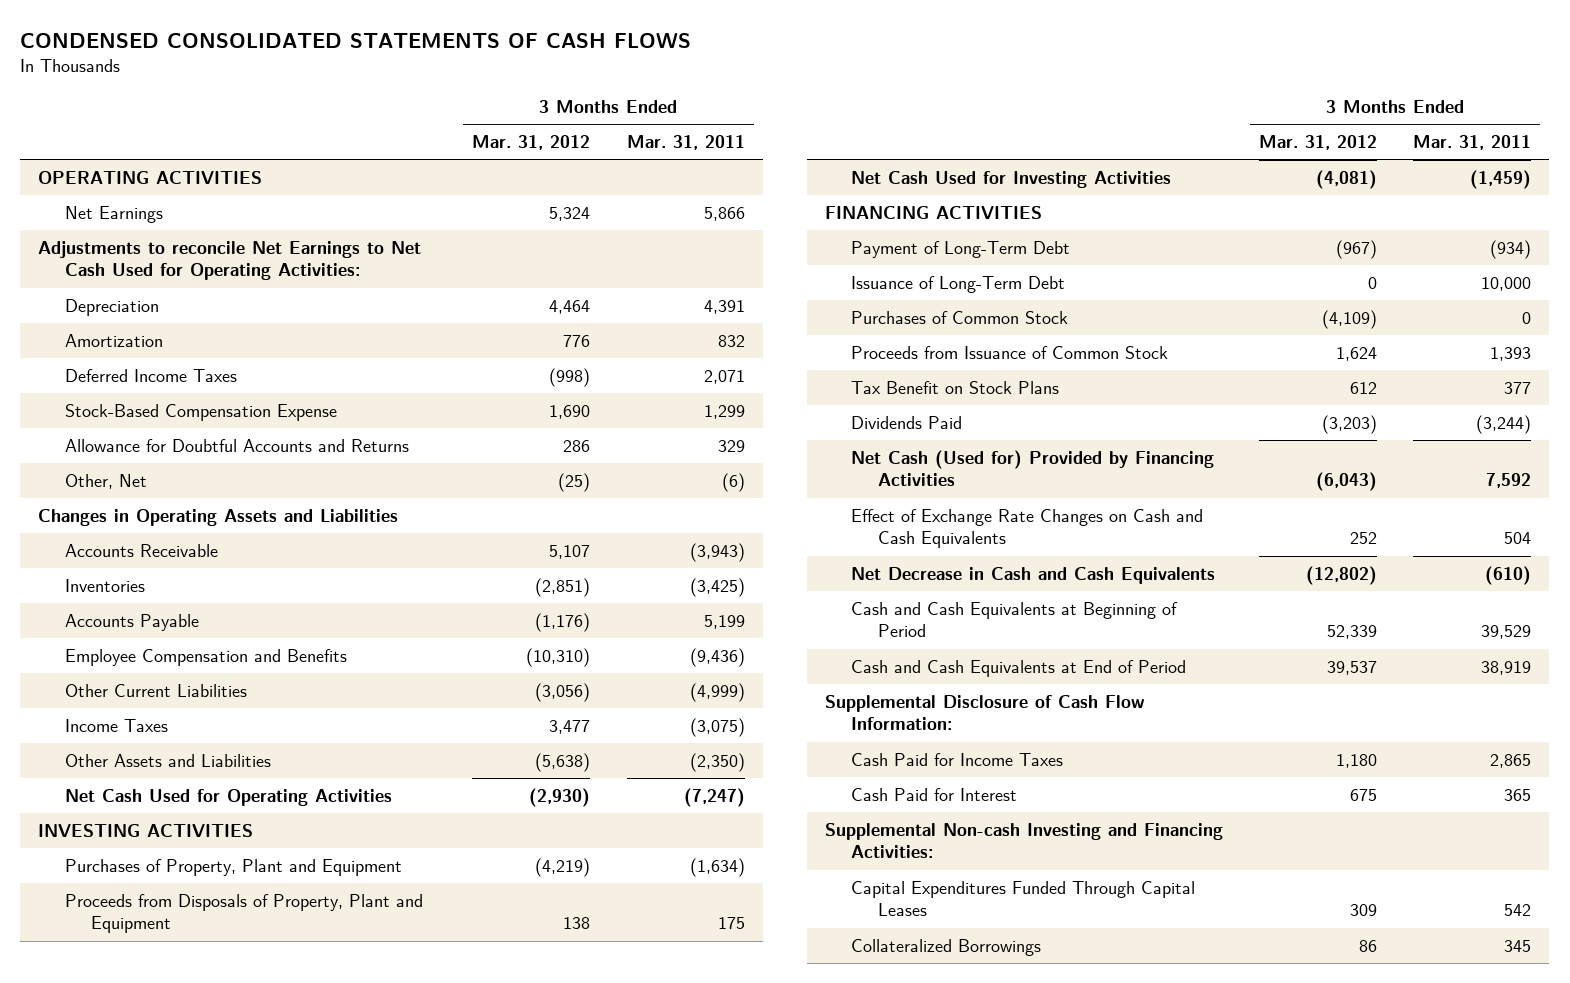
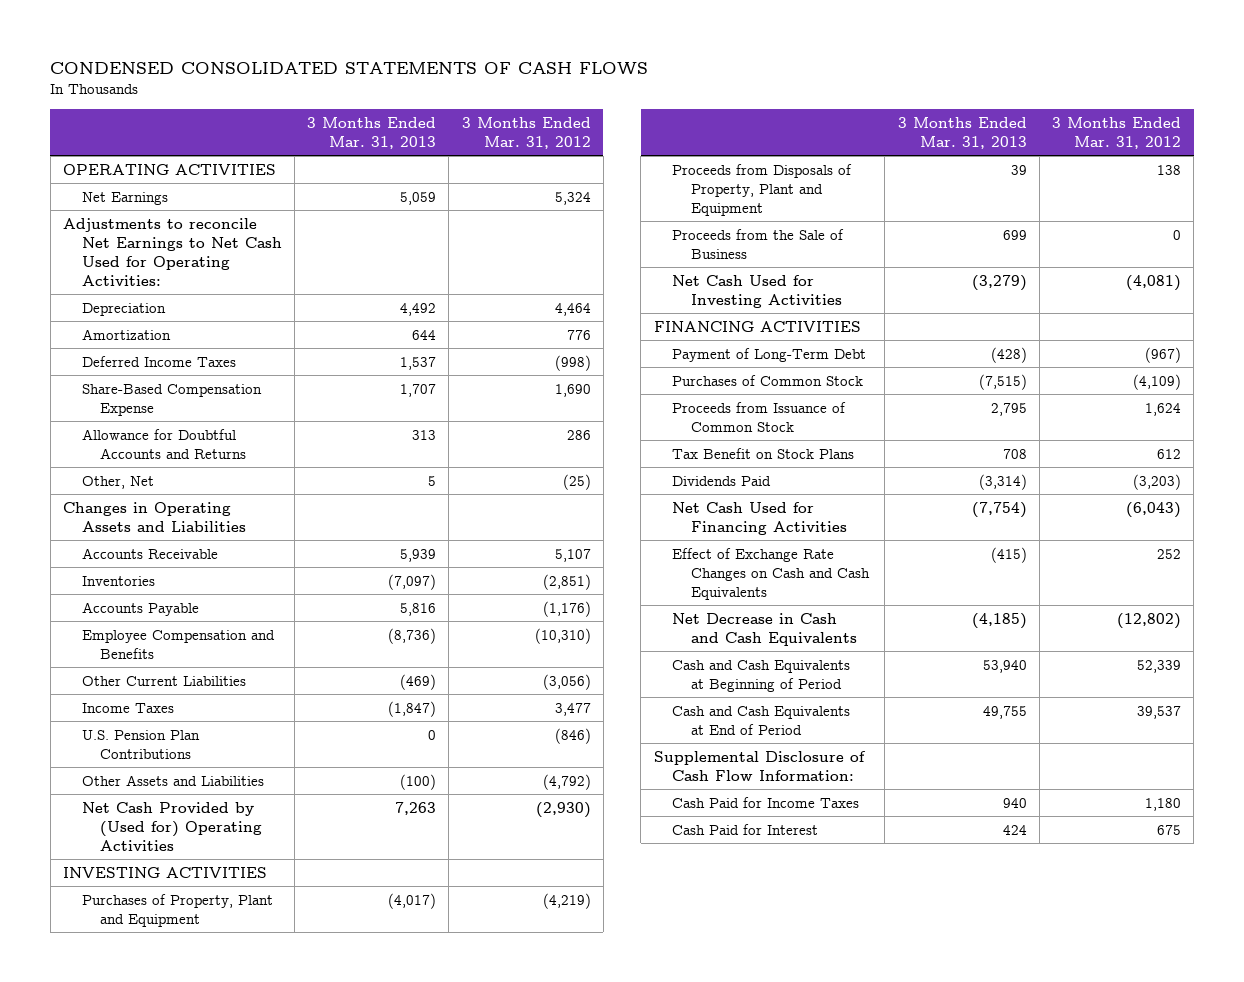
- | 3 Months Ended Mar. 31, 2012 | 3 Months Ended Mar. 31, 2011
+ | 3 Months Ended Mar. 31, 2013 | 3 Months Ended Mar. 31, 2012
- Stock-Based Compensation Expense | 1,690 | 1,299
+ Share-Based Compensation Expense | 1,707 | 1,690
- Other Assets and Liabilities | (5,638) | (2,350)
- Net Cash Used for Operating Activities | (2,930) | (7,247)
+ U.S. Pension Plan Contributions | 0 | (846)
+ Other Assets and Liabilities | (100) | (4,792)
+ Net Cash Provided by (Used for) Operating Activities | 7,263 | (2,930)
+ Proceeds from the Sale of Business | 699 | 0
- Issuance of Long-Term Debt | 0 | 10,000
- Net Cash (Used for) Provided by Financing Activities | (6,043) | 7,592
+ Net Cash Used for Financing Activities | (7,754) | (6,043)
- Supplemental Non-cash Investing and Financing Activities:
- Capital Expenditures Funded Through Capital Leases | 309 | 542
- Collateralized Borrowings | 86 | 345

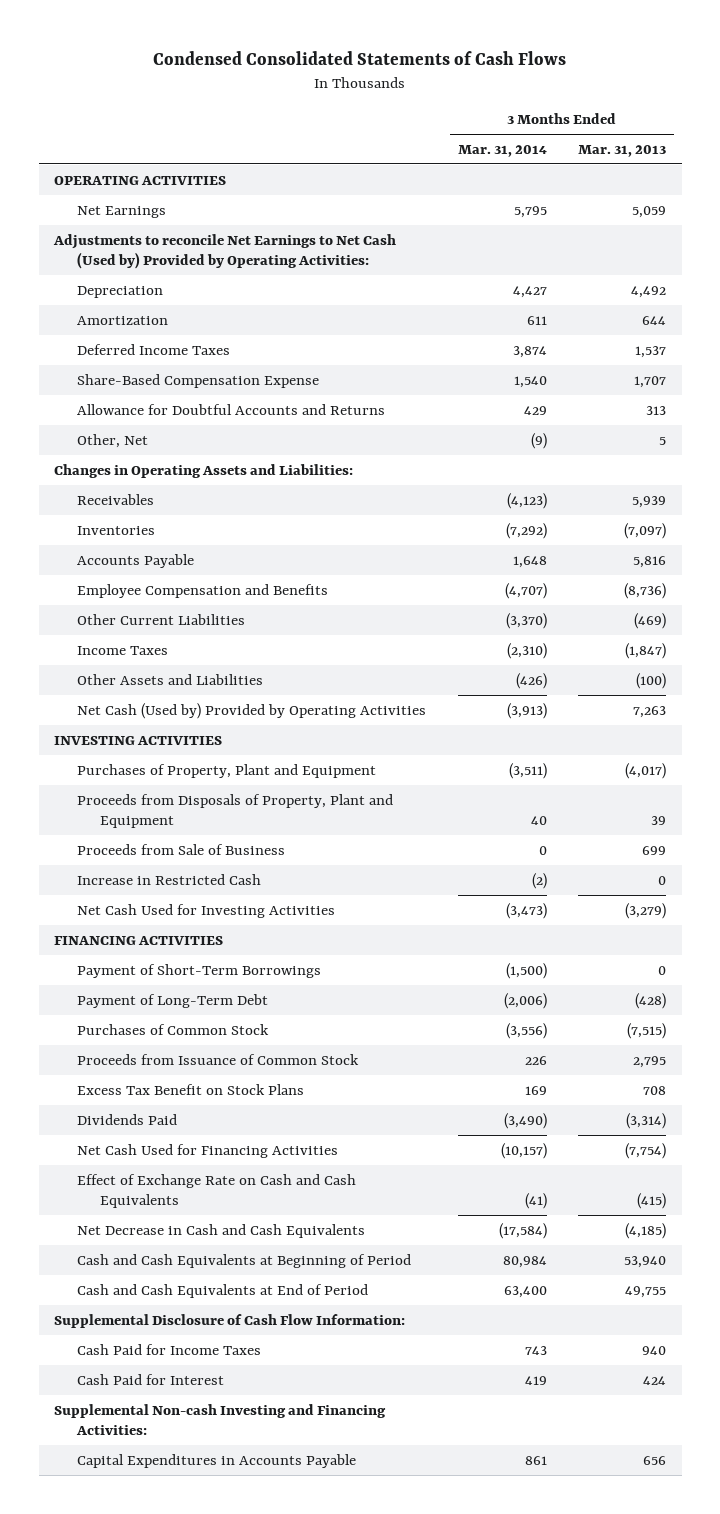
- CONDENSED CONSOLIDATED STATEMENTS OF CASH FLOWS
+ Condensed Consolidated Statements of Cash Flows
- | 3 Months Ended Mar. 31, 2013 | 3 Months Ended Mar. 31, 2012
+ | 3 Months Ended Mar. 31, 2014 | 3 Months Ended Mar. 31, 2013
- Adjustments to reconcile Net Earnings to Net Cash Used for Operating Activities:
+ Adjustments to reconcile Net Earnings to Net Cash (Used by) Provided by Operating Activities:
- Changes in Operating Assets and Liabilities
- Accounts Receivable | 5,939 | 5,107
+ Changes in Operating Assets and Liabilities:
+ Receivables | (4,123) | 5,939
- U.S. Pension Plan Contributions | 0 | (846)
- Net Cash Provided by (Used for) Operating Activities | 7,263 | (2,930)
+ Net Cash (Used by) Provided by Operating Activities | (3,913) | 7,263
- Proceeds from the Sale of Business | 699 | 0
+ Proceeds from Sale of Business | 0 | 699
+ Increase in Restricted Cash | (2) | 0
+ Payment of Short-Term Borrowings | (1,500) | 0
- Tax Benefit on Stock Plans | 708 | 612
+ Excess Tax Benefit on Stock Plans | 169 | 708
- Effect of Exchange Rate Changes on Cash and Cash Equivalents | (415) | 252
+ Effect of Exchange Rate on Cash and Cash Equivalents | (41) | (415)
+ Supplemental Non-cash Investing and Financing Activities:
+ Capital Expenditures in Accounts Payable | 861 | 656

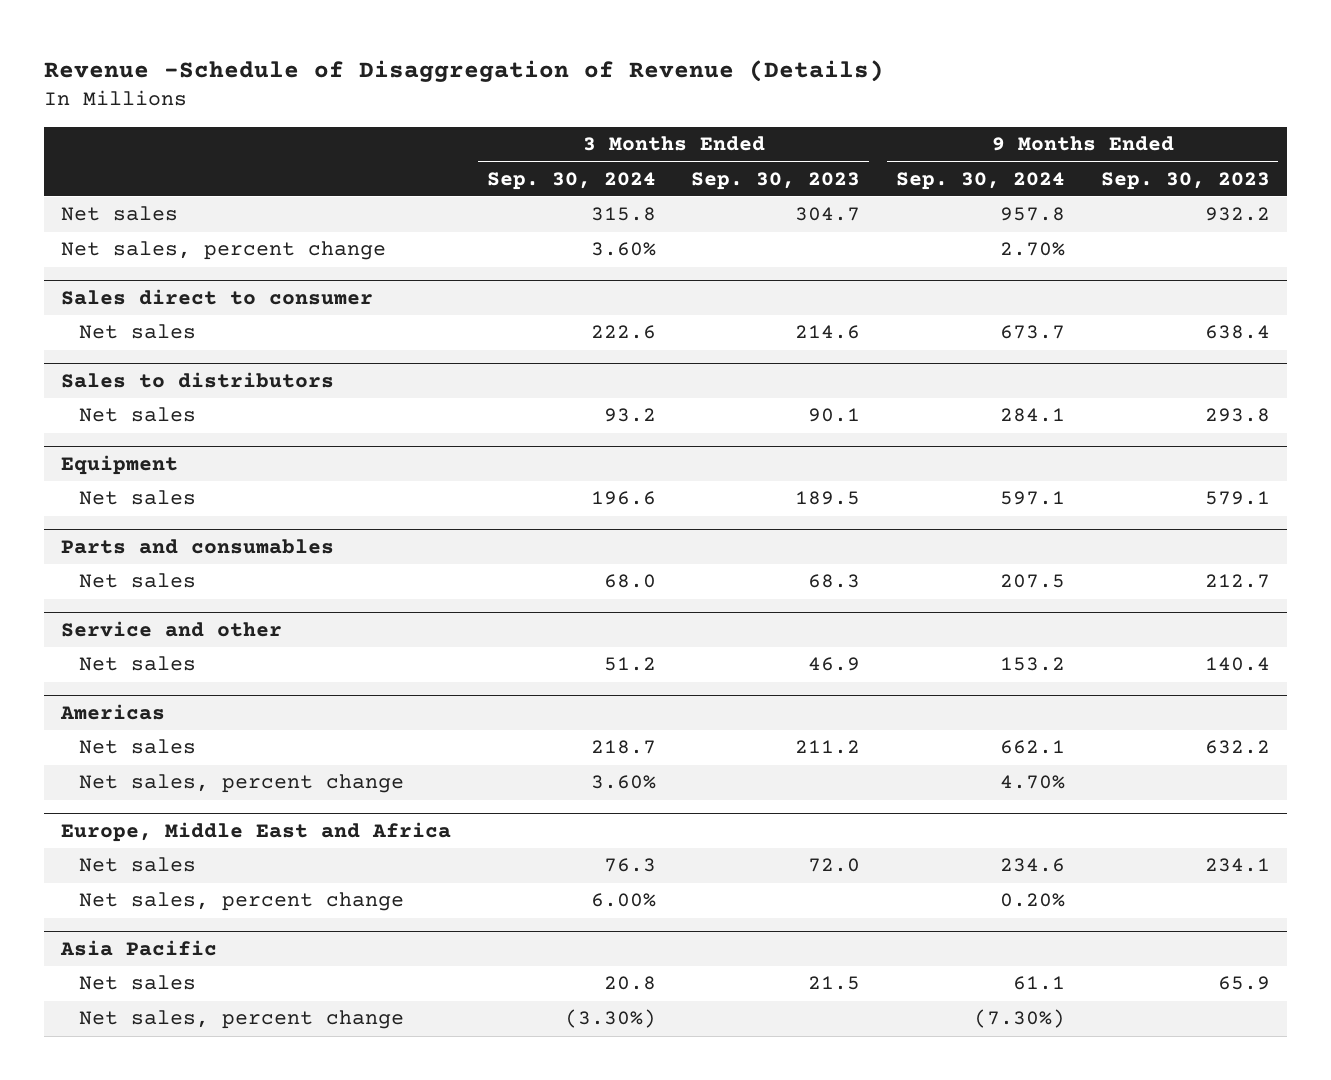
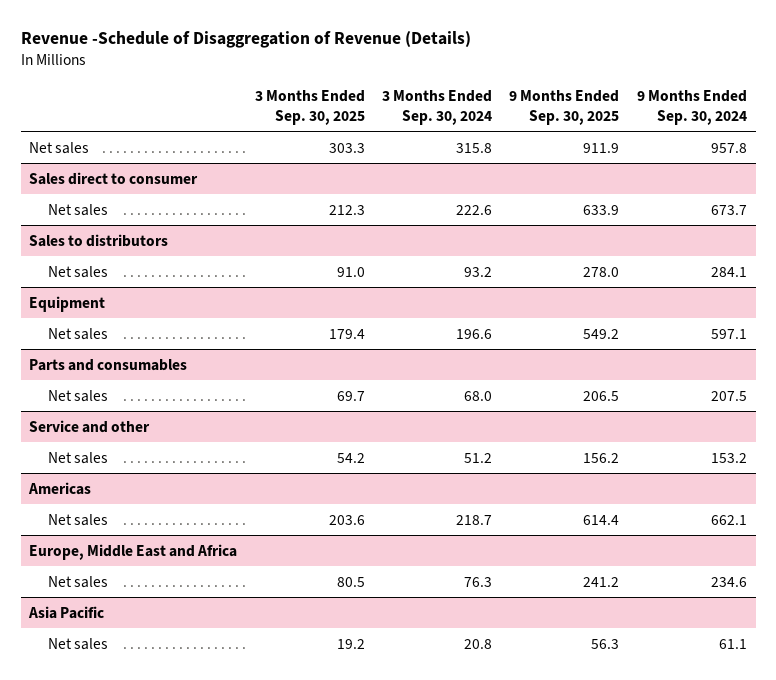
- | 3 Months Ended Sep. 30, 2024 | 3 Months Ended Sep. 30, 2023 | 9 Months Ended Sep. 30, 2024 | 9 Months Ended Sep. 30, 2023
+ | 3 Months Ended Sep. 30, 2025 | 3 Months Ended Sep. 30, 2024 | 9 Months Ended Sep. 30, 2025 | 9 Months Ended Sep. 30, 2024
- Net sales, percent change | 3.60% | | 2.70% |
@ Americas
- Net sales, percent change | 3.60% | | 4.70% |
@ Europe, Middle East and Africa
- Net sales, percent change | 6.00% | | 0.20% |
@ Asia Pacific
- Net sales, percent change | (3.30%) | | (7.30%) |

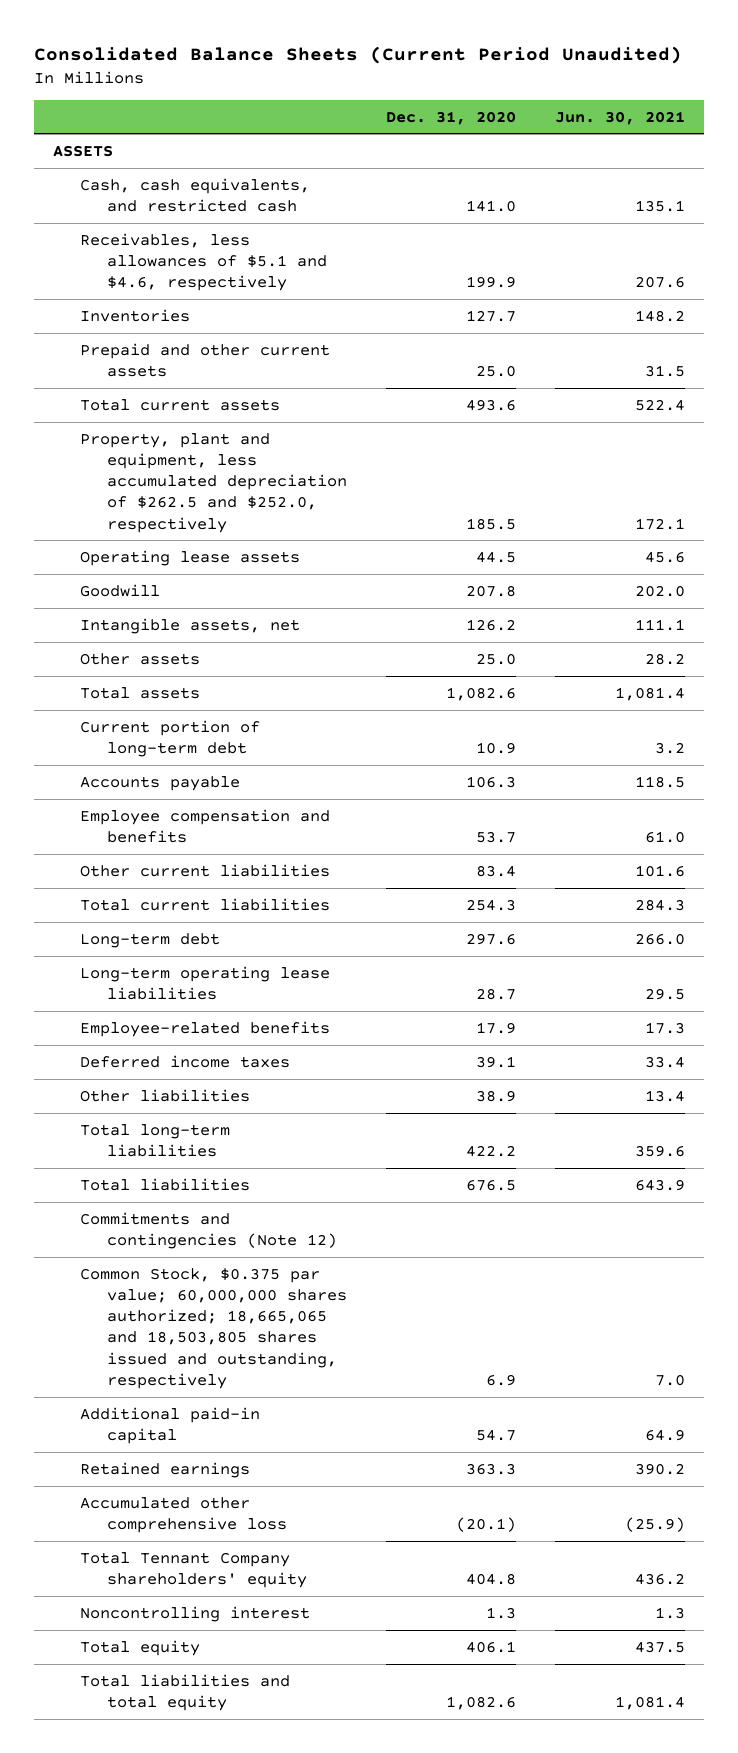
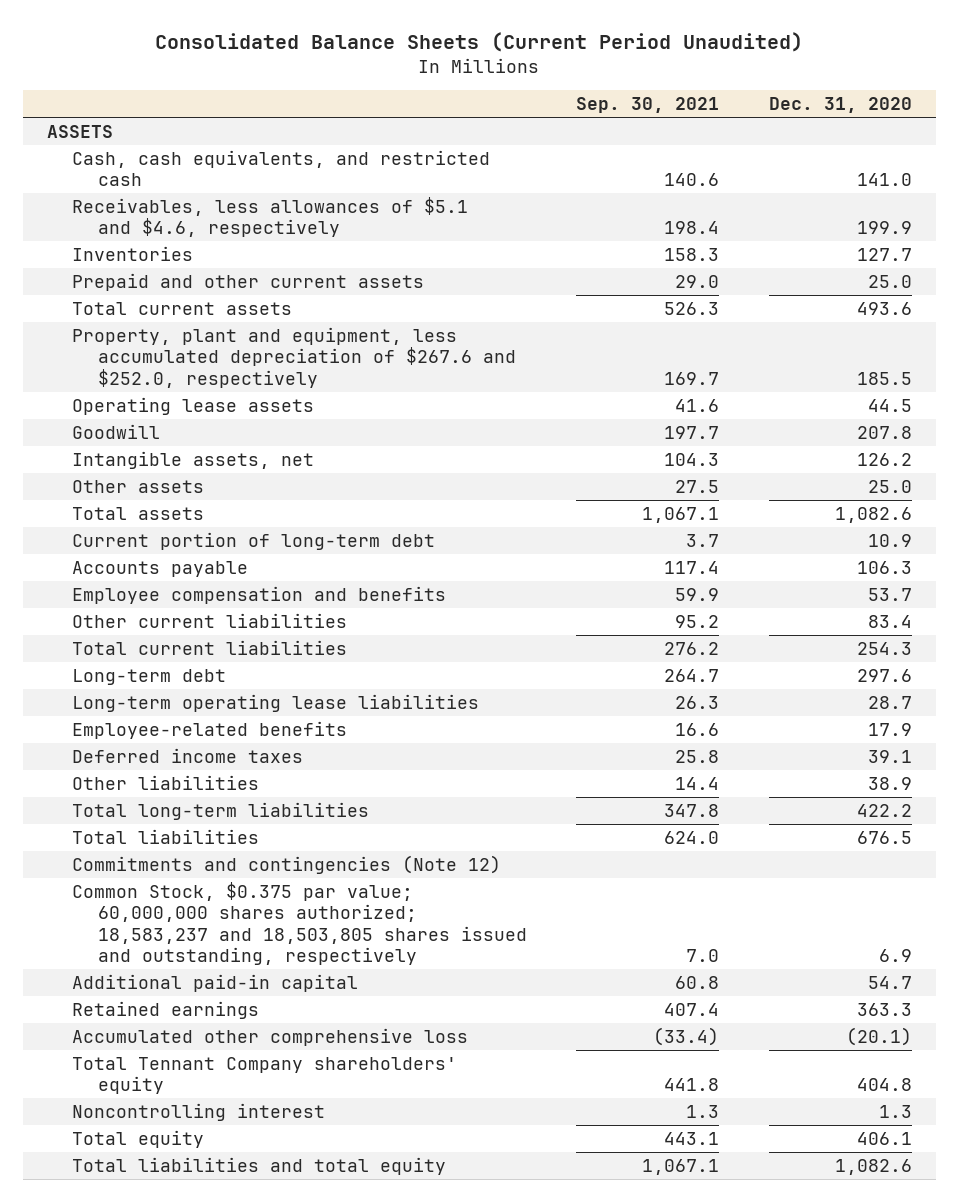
- | Dec. 31, 2020 | Jun. 30, 2021
+ | Sep. 30, 2021 | Dec. 31, 2020
- Property, plant and equipment, less accumulated depreciation of $262.5 and $252.0, respectively | 185.5 | 172.1
+ Property, plant and equipment, less accumulated depreciation of $267.6 and $252.0, respectively | 169.7 | 185.5
- Common Stock, $0.375 par value; 60,000,000 shares authorized; 18,665,065 and 18,503,805 shares issued and outstanding, respectively | 6.9 | 7.0
+ Common Stock, $0.375 par value; 60,000,000 shares authorized; 18,583,237 and 18,503,805 shares issued and outstanding, respectively | 7.0 | 6.9

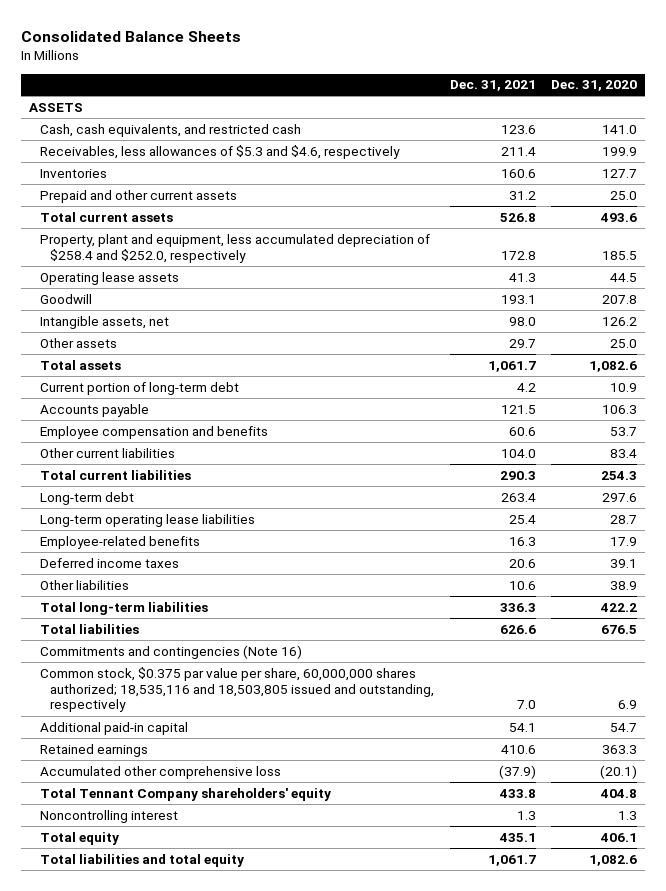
- Consolidated Balance Sheets (Current Period Unaudited)
+ Consolidated Balance Sheets
- | Sep. 30, 2021 | Dec. 31, 2020
+ | Dec. 31, 2021 | Dec. 31, 2020
- Receivables, less allowances of $5.1 and $4.6, respectively | 198.4 | 199.9
+ Receivables, less allowances of $5.3 and $4.6, respectively | 211.4 | 199.9
- Property, plant and equipment, less accumulated depreciation of $267.6 and $252.0, respectively | 169.7 | 185.5
+ Property, plant and equipment, less accumulated depreciation of $258.4 and $252.0, respectively | 172.8 | 185.5
- Commitments and contingencies (Note 12)
- Common Stock, $0.375 par value; 60,000,000 shares authorized; 18,583,237 and 18,503,805 shares issued and outstanding, respectively | 7.0 | 6.9
+ Commitments and contingencies (Note 16)
+ Common stock, $0.375 par value per share, 60,000,000 shares authorized; 18,535,116 and 18,503,805 issued and outstanding, respectively | 7.0 | 6.9

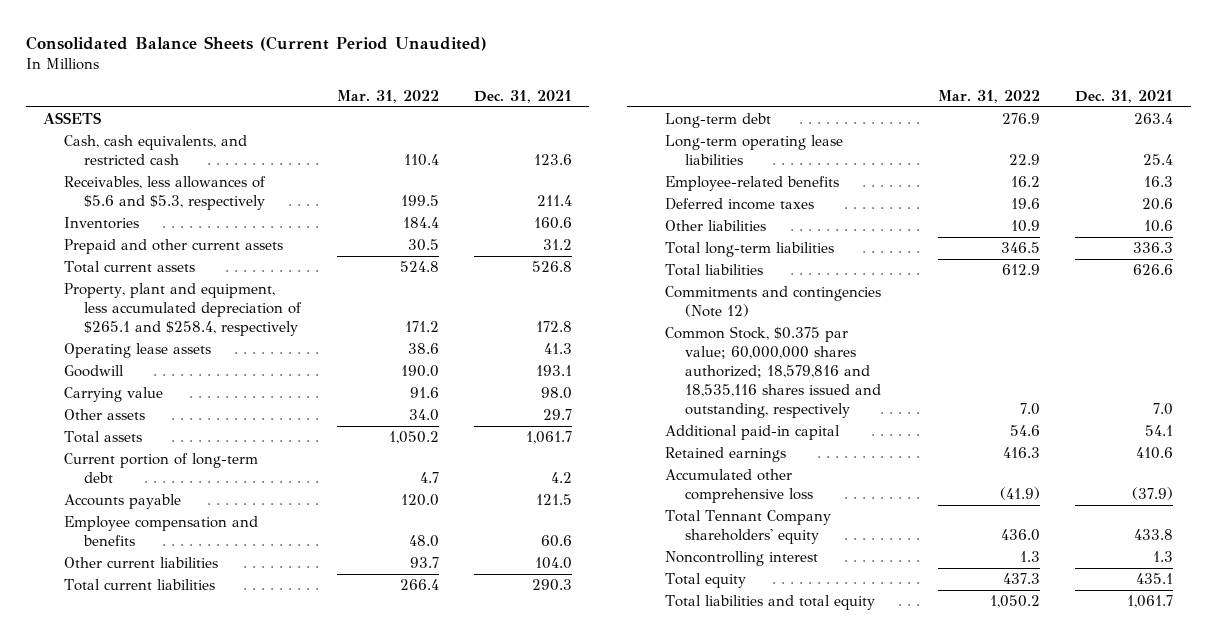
- Consolidated Balance Sheets
+ Consolidated Balance Sheets (Current Period Unaudited)
- | Dec. 31, 2021 | Dec. 31, 2020
+ | Mar. 31, 2022 | Dec. 31, 2021
- Receivables, less allowances of $5.3 and $4.6, respectively | 211.4 | 199.9
+ Receivables, less allowances of $5.6 and $5.3, respectively | 199.5 | 211.4
- Property, plant and equipment, less accumulated depreciation of $258.4 and $252.0, respectively | 172.8 | 185.5
+ Property, plant and equipment, less accumulated depreciation of $265.1 and $258.4, respectively | 171.2 | 172.8
- Intangible assets, net | 98.0 | 126.2
+ Carrying value | 91.6 | 98.0
- Commitments and contingencies (Note 16)
- Common stock, $0.375 par value per share, 60,000,000 shares authorized; 18,535,116 and 18,503,805 issued and outstanding, respectively | 7.0 | 6.9
+ Commitments and contingencies (Note 12)
+ Common Stock, $0.375 par value; 60,000,000 shares authorized; 18,579,816 and 18,535,116 shares issued and outstanding, respectively | 7.0 | 7.0

